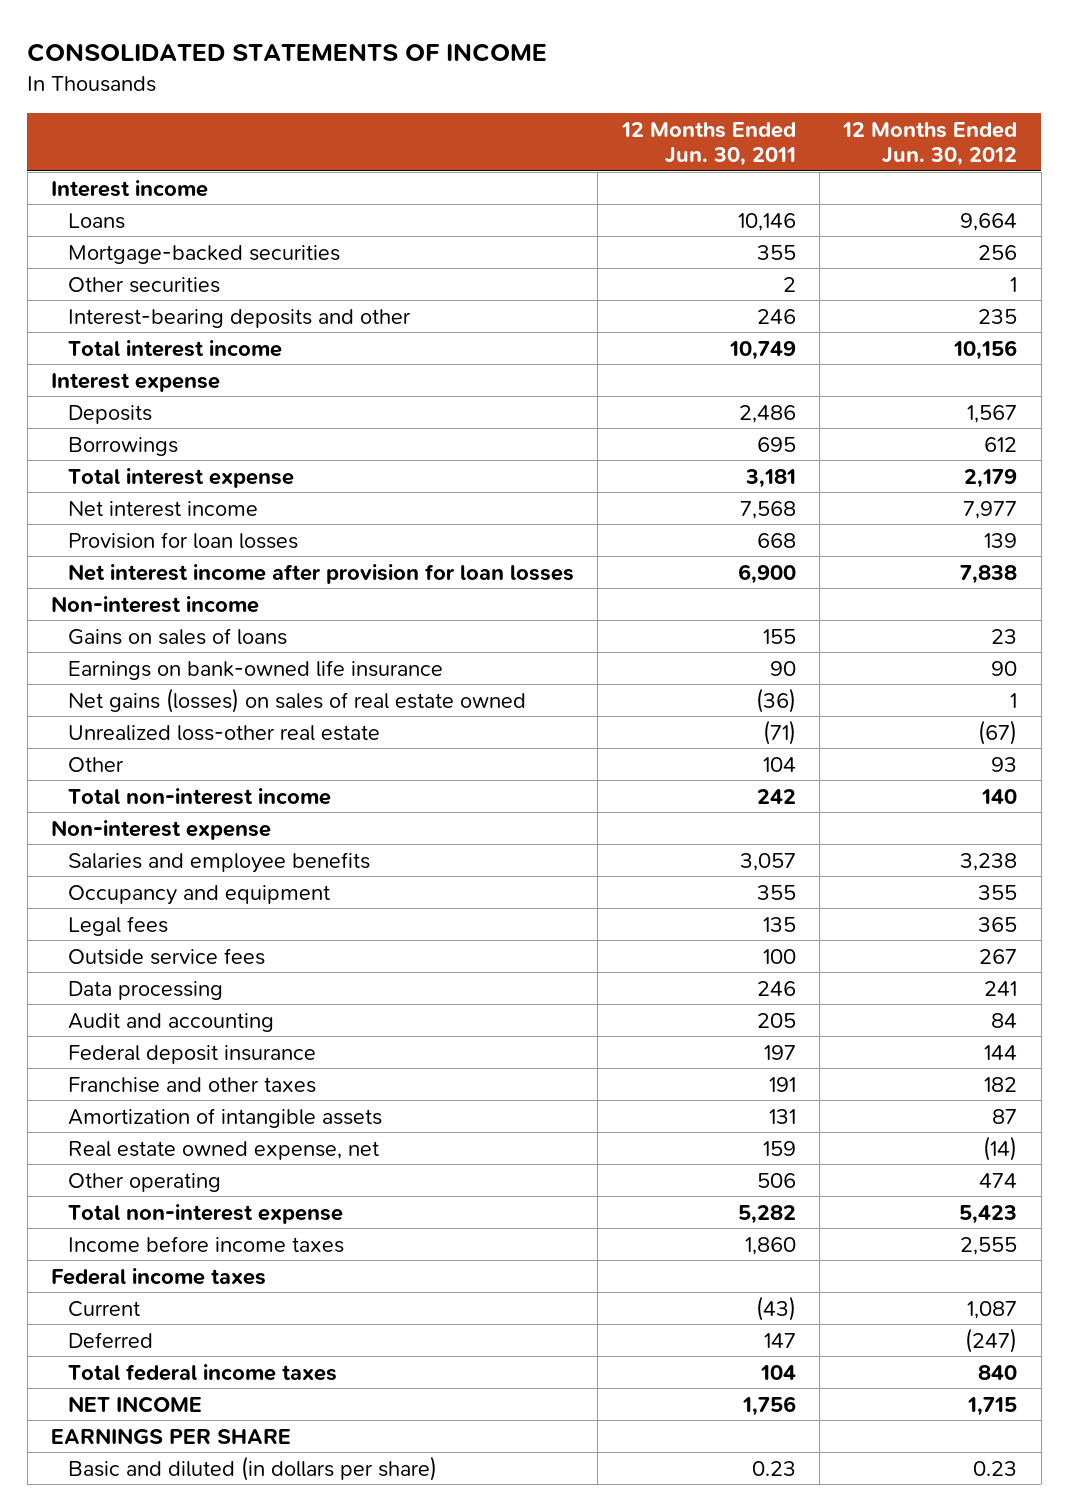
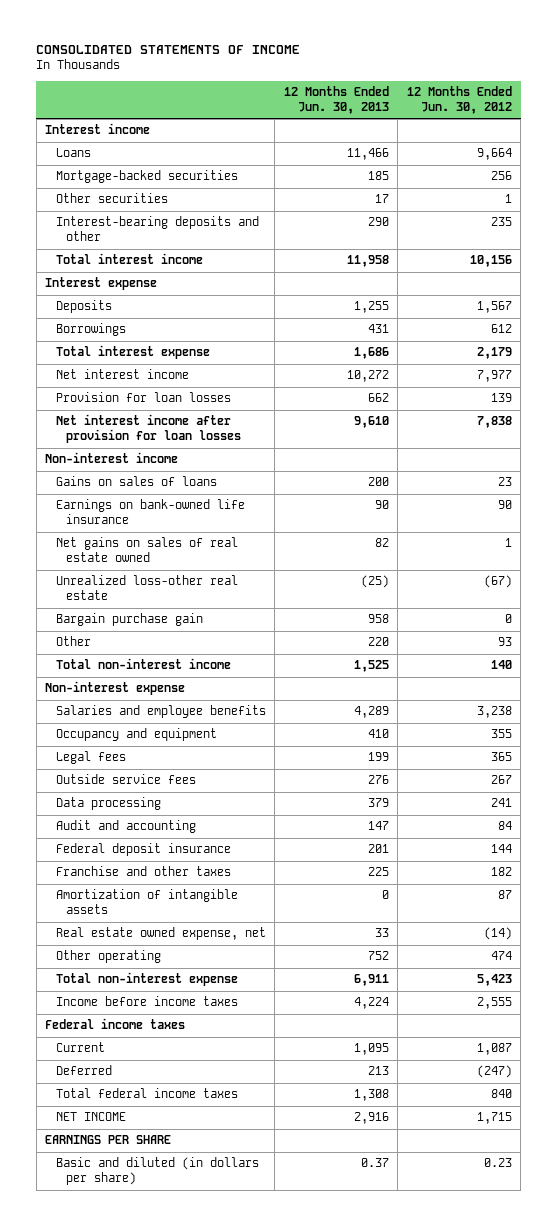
- | 12 Months Ended Jun. 30, 2011 | 12 Months Ended Jun. 30, 2012
+ | 12 Months Ended Jun. 30, 2013 | 12 Months Ended Jun. 30, 2012
- Net gains (losses) on sales of real estate owned | (36) | 1
+ Net gains on sales of real estate owned | 82 | 1
+ Bargain purchase gain | 958 | 0

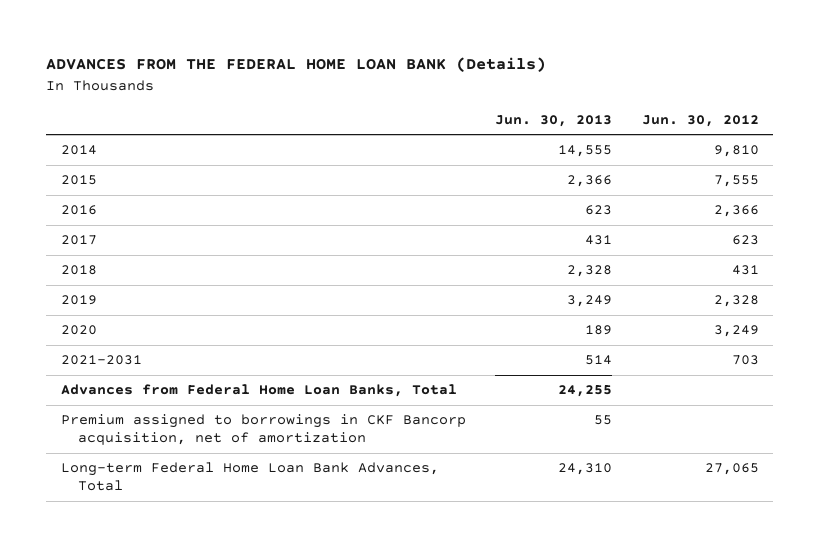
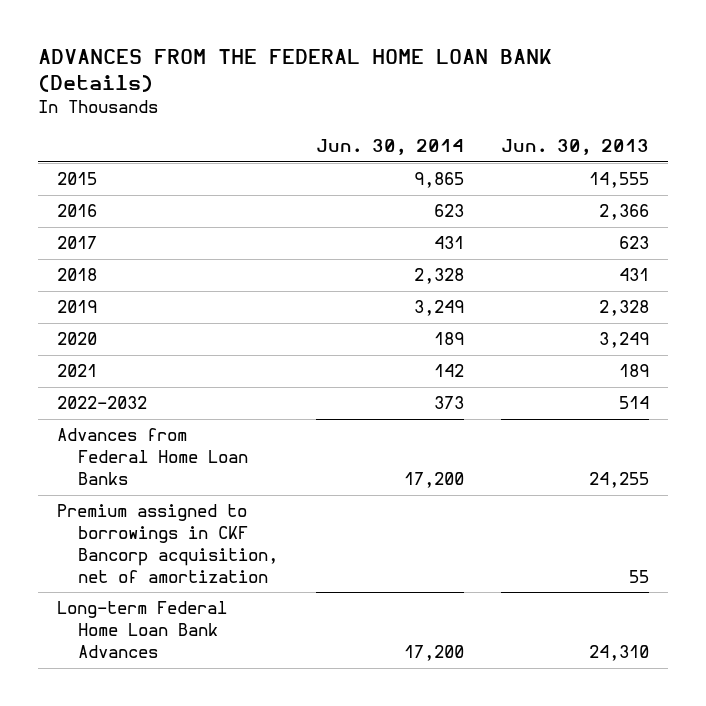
- | Jun. 30, 2013 | Jun. 30, 2012
+ | Jun. 30, 2014 | Jun. 30, 2013
- 2014 | 14,555 | 9,810
- 2015 | 2,366 | 7,555
- 2016 | 623 | 2,366
- 2017 | 431 | 623
- 2018 | 2,328 | 431
- 2019 | 3,249 | 2,328
- 2020 | 189 | 3,249
- 2021-2031 | 514 | 703
- Advances from Federal Home Loan Banks, Total | 24,255 |
+ 2015 | 9,865 | 14,555
+ 2016 | 623 | 2,366
+ 2017 | 431 | 623
+ 2018 | 2,328 | 431
+ 2019 | 3,249 | 2,328
+ 2020 | 189 | 3,249
+ 2021 | 142 | 189
+ 2022-2032 | 373 | 514
+ Advances from Federal Home Loan Banks | 17,200 | 24,255
- Long-term Federal Home Loan Bank Advances, Total | 24,310 | 27,065
+ Long-term Federal Home Loan Bank Advances | 17,200 | 24,310

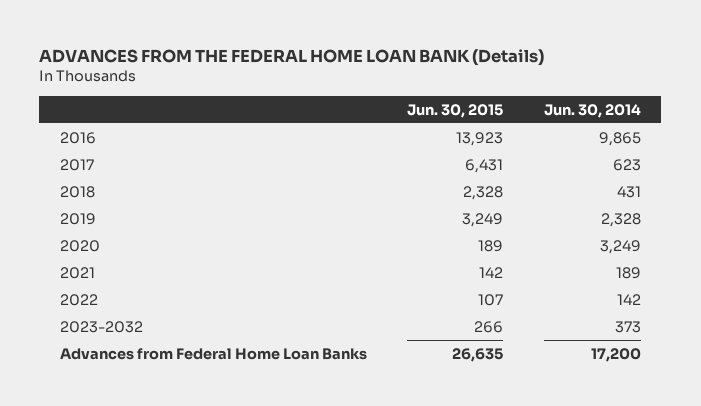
- | Jun. 30, 2014 | Jun. 30, 2013
+ | Jun. 30, 2015 | Jun. 30, 2014
- 2015 | 9,865 | 14,555
- 2016 | 623 | 2,366
- 2017 | 431 | 623
- 2018 | 2,328 | 431
- 2019 | 3,249 | 2,328
- 2020 | 189 | 3,249
- 2021 | 142 | 189
- 2022-2032 | 373 | 514
+ 2016 | 13,923 | 9,865
+ 2017 | 6,431 | 623
+ 2018 | 2,328 | 431
+ 2019 | 3,249 | 2,328
+ 2020 | 189 | 3,249
+ 2021 | 142 | 189
+ 2022 | 107 | 142
+ 2023-2032 | 266 | 373
- Premium assigned to borrowings in CKF Bancorp acquisition, net of amortization | | 55
- Long-term Federal Home Loan Bank Advances | 17,200 | 24,310

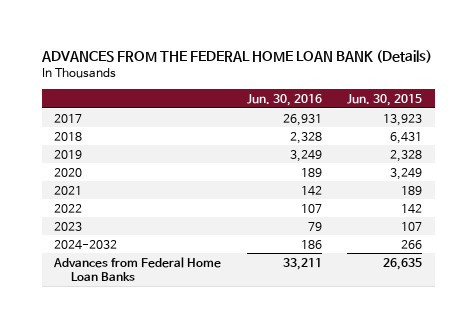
- | Jun. 30, 2015 | Jun. 30, 2014
+ | Jun. 30, 2016 | Jun. 30, 2015
- 2016 | 13,923 | 9,865
- 2017 | 6,431 | 623
- 2018 | 2,328 | 431
- 2019 | 3,249 | 2,328
- 2020 | 189 | 3,249
- 2021 | 142 | 189
- 2022 | 107 | 142
- 2023-2032 | 266 | 373
+ 2017 | 26,931 | 13,923
+ 2018 | 2,328 | 6,431
+ 2019 | 3,249 | 2,328
+ 2020 | 189 | 3,249
+ 2021 | 142 | 189
+ 2022 | 107 | 142
+ 2023 | 79 | 107
+ 2024-2032 | 186 | 266

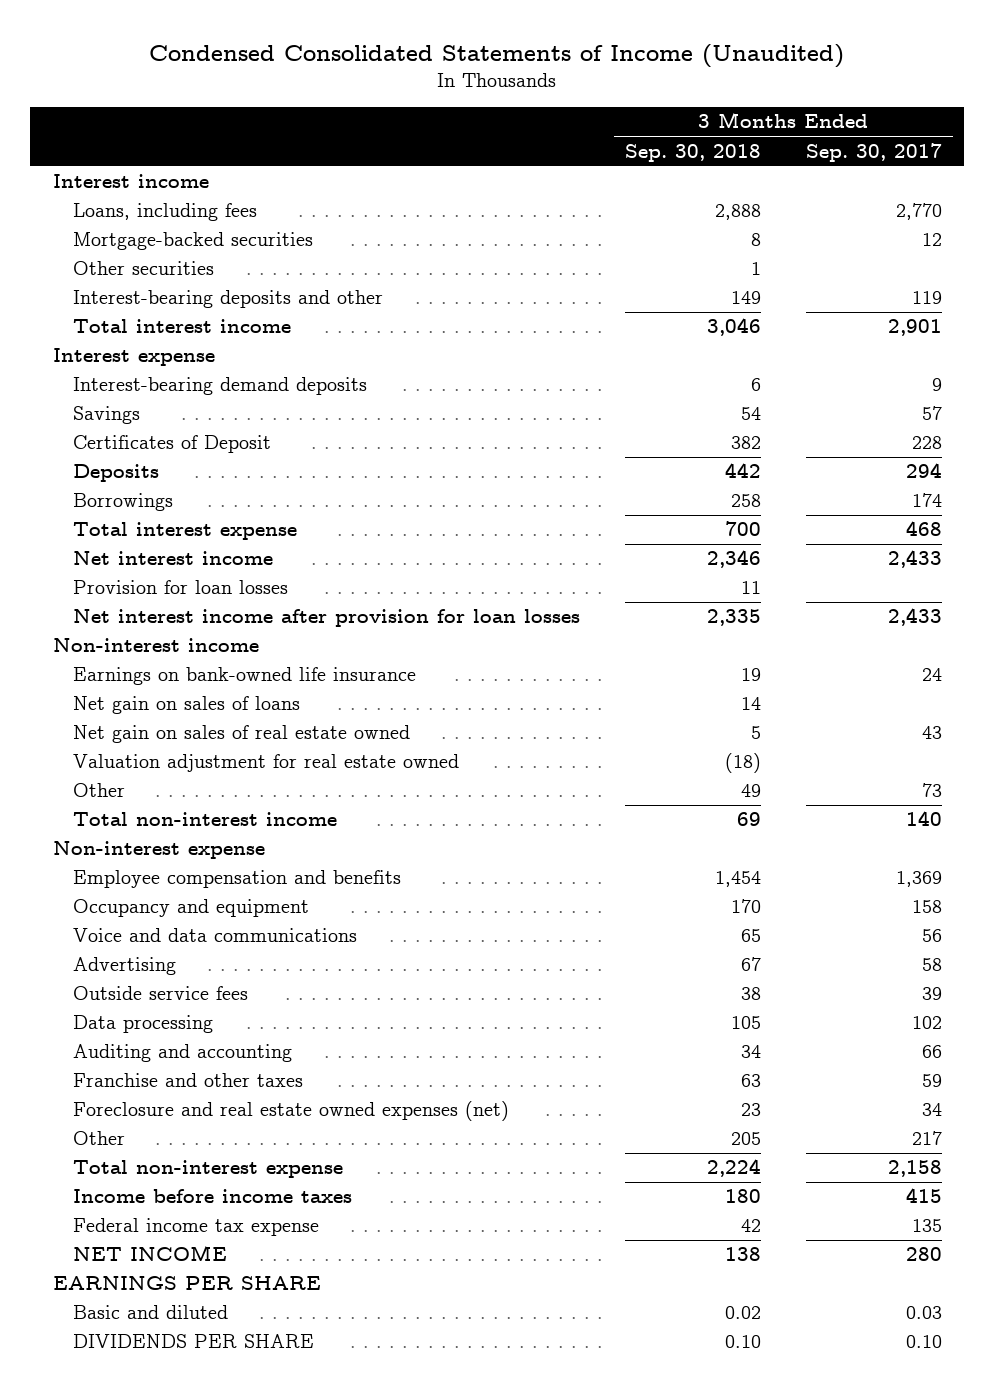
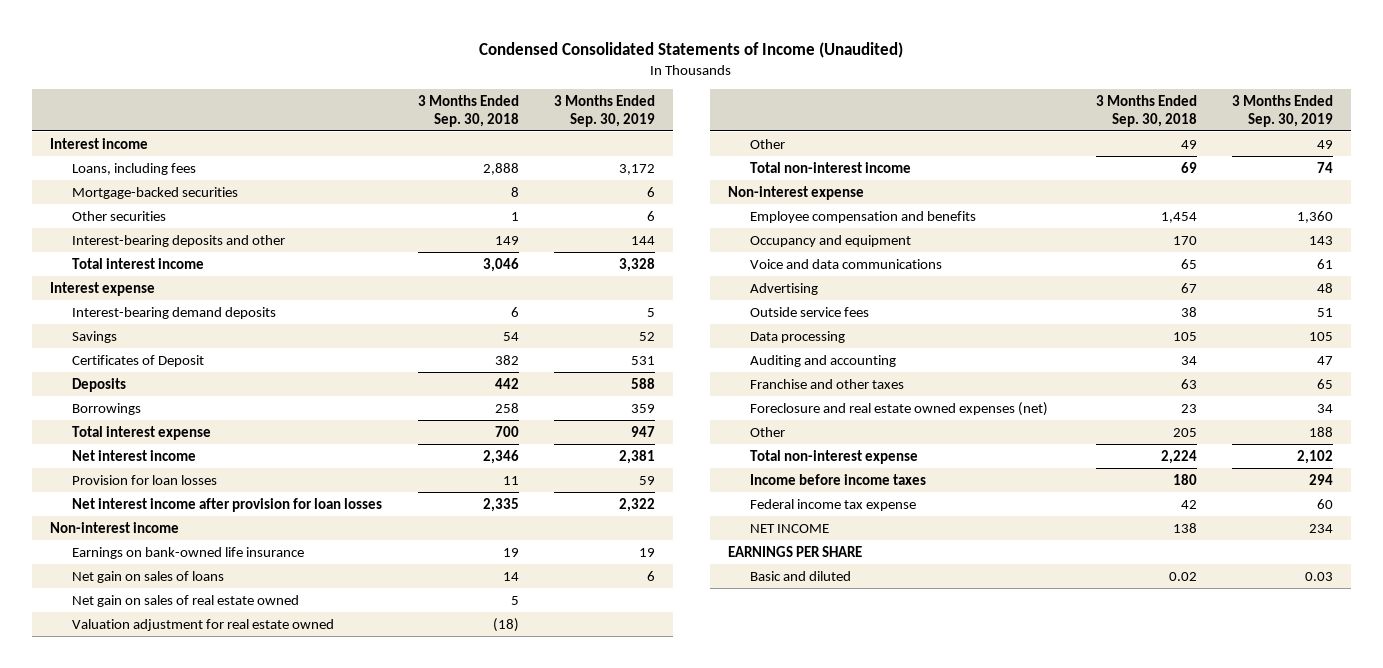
- | 3 Months Ended Sep. 30, 2018 | 3 Months Ended Sep. 30, 2017
+ | 3 Months Ended Sep. 30, 2018 | 3 Months Ended Sep. 30, 2019
- DIVIDENDS PER SHARE | 0.10 | 0.10

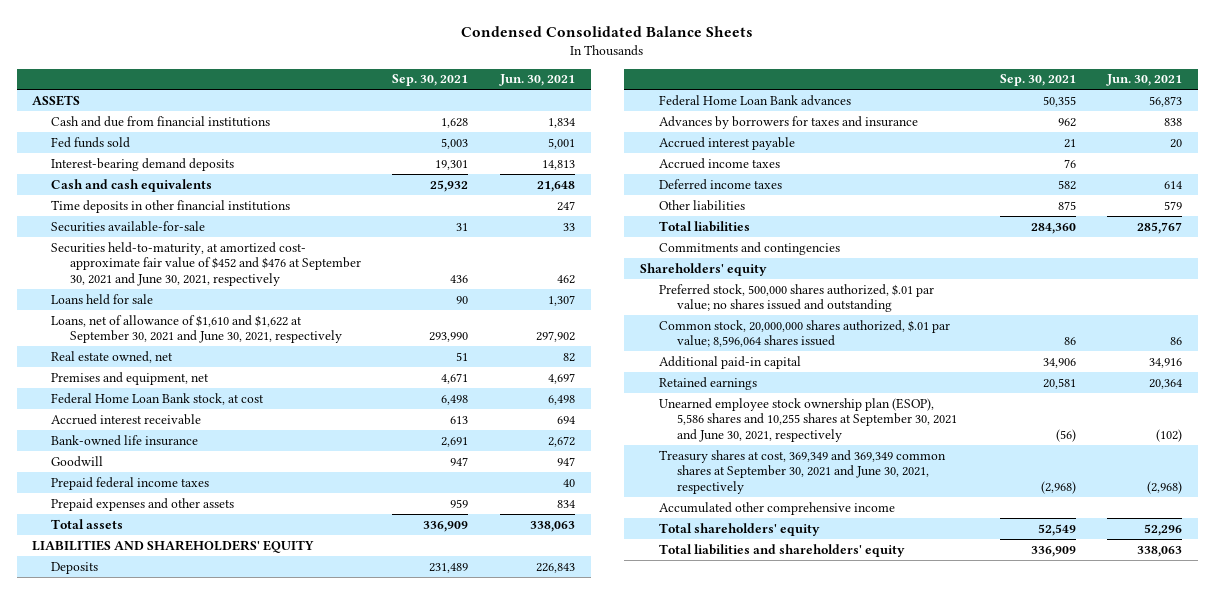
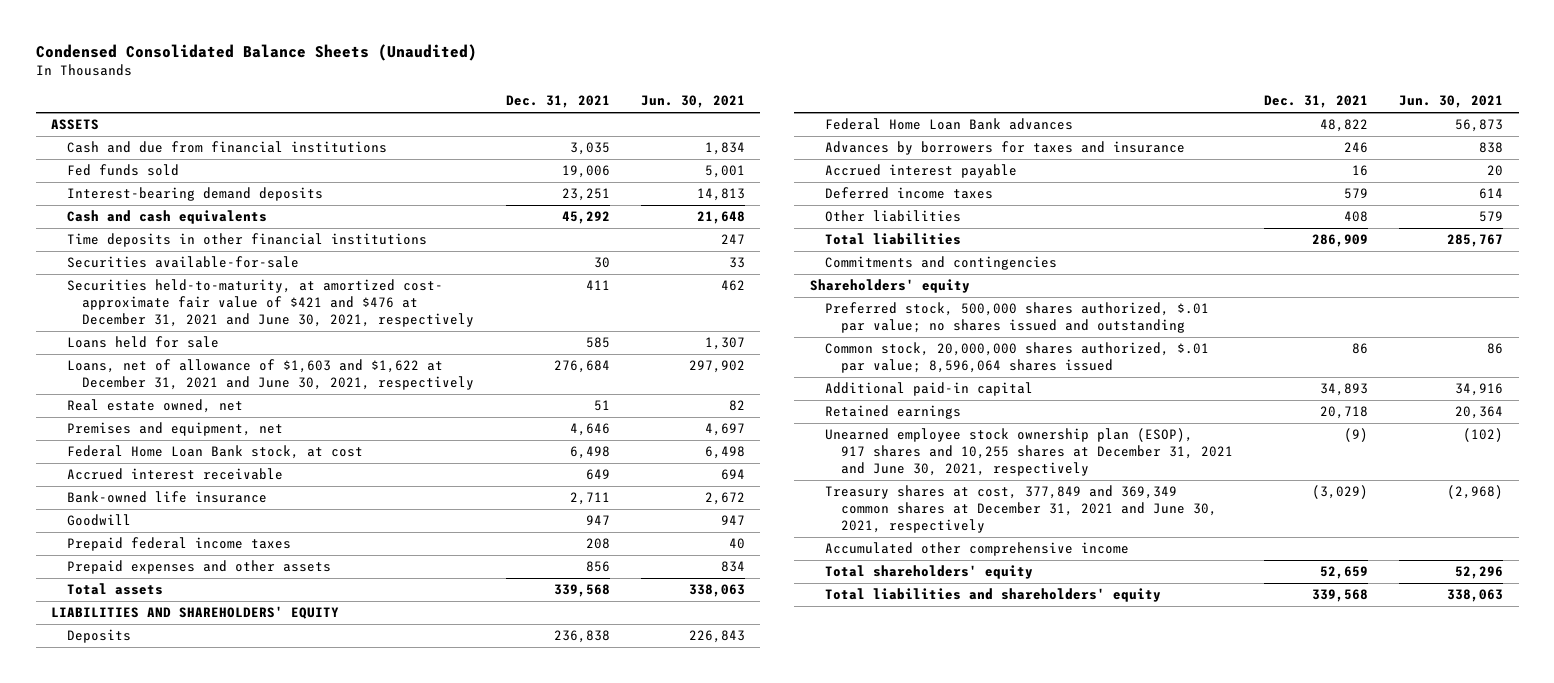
- Condensed Consolidated Balance Sheets
+ Condensed Consolidated Balance Sheets (Unaudited)
- | Sep. 30, 2021 | Jun. 30, 2021
+ | Dec. 31, 2021 | Jun. 30, 2021
- Securities held-to-maturity, at amortized cost- approximate fair value of $452 and $476 at September 30, 2021 and June 30, 2021, respectively | 436 | 462
+ Securities held-to-maturity, at amortized cost- approximate fair value of $421 and $476 at December 31, 2021 and June 30, 2021, respectively | 411 | 462
- Loans, net of allowance of $1,610 and $1,622 at September 30, 2021 and June 30, 2021, respectively | 293,990 | 297,902
+ Loans, net of allowance of $1,603 and $1,622 at December 31, 2021 and June 30, 2021, respectively | 276,684 | 297,902
- Accrued income taxes | 76 |
- Unearned employee stock ownership plan (ESOP), 5,586 shares and 10,255 shares at September 30, 2021 and June 30, 2021, respectively | (56) | (102)
- Treasury shares at cost, 369,349 and 369,349 common shares at September 30, 2021 and June 30, 2021, respectively | (2,968) | (2,968)
+ Unearned employee stock ownership plan (ESOP), 917 shares and 10,255 shares at December 31, 2021 and June 30, 2021, respectively | (9) | (102)
+ Treasury shares at cost, 377,849 and 369,349 common shares at December 31, 2021 and June 30, 2021, respectively | (3,029) | (2,968)

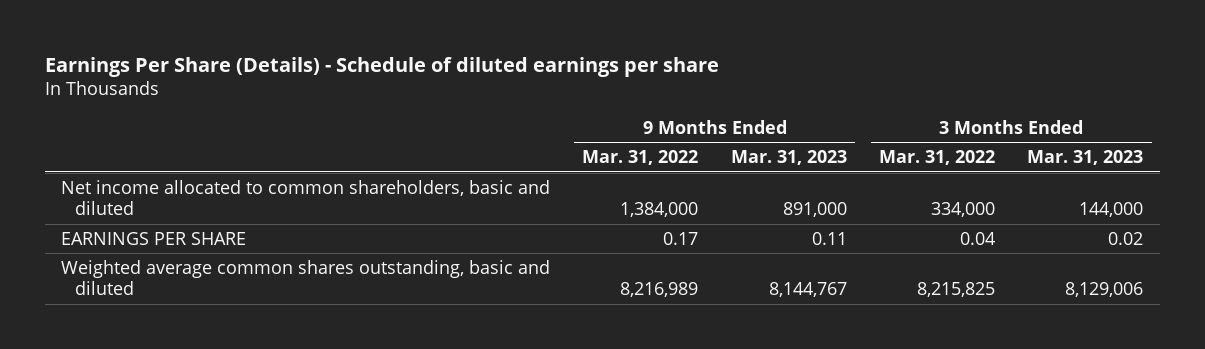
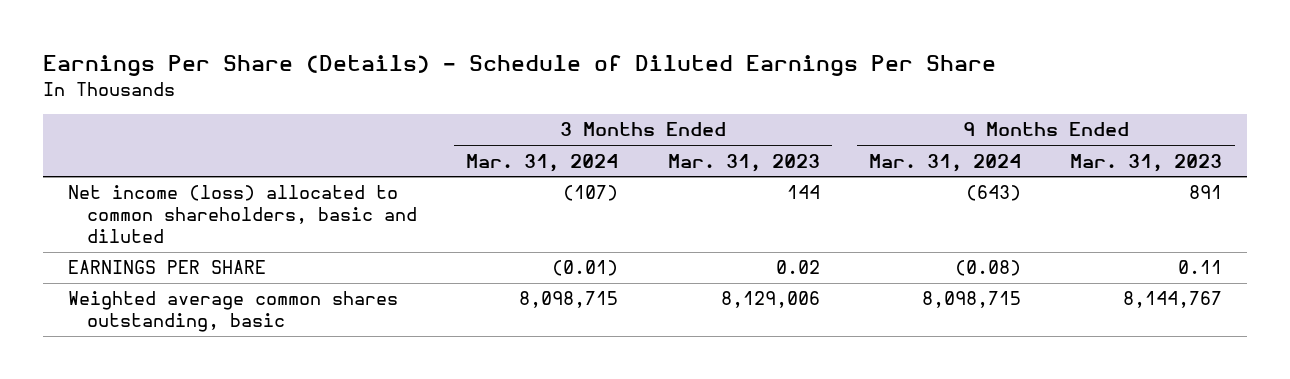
- Earnings Per Share (Details) - Schedule of diluted earnings per share
+ Earnings Per Share (Details) - Schedule of Diluted Earnings Per Share
- | 9 Months Ended Mar. 31, 2022 | 9 Months Ended Mar. 31, 2023 | 3 Months Ended Mar. 31, 2022 | 3 Months Ended Mar. 31, 2023
+ | 3 Months Ended Mar. 31, 2024 | 3 Months Ended Mar. 31, 2023 | 9 Months Ended Mar. 31, 2024 | 9 Months Ended Mar. 31, 2023
- Net income allocated to common shareholders, basic and diluted | 1,384,000 | 891,000 | 334,000 | 144,000
+ Net income (loss) allocated to common shareholders, basic and diluted | (107) | 144 | (643) | 891
- Weighted average common shares outstanding, basic and diluted | 8,216,989 | 8,144,767 | 8,215,825 | 8,129,006
+ Weighted average common shares outstanding, basic | 8,098,715 | 8,129,006 | 8,098,715 | 8,144,767

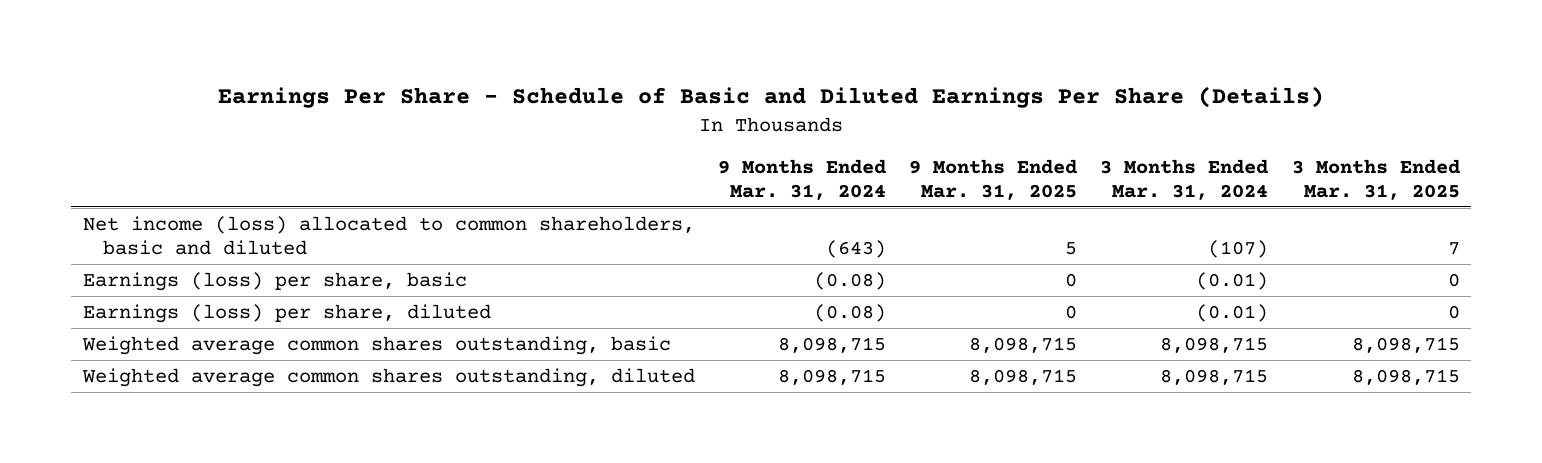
- Earnings Per Share (Details) - Schedule of Diluted Earnings Per Share
+ Earnings Per Share - Schedule of Basic and Diluted Earnings Per Share (Details)
- | 3 Months Ended Mar. 31, 2024 | 3 Months Ended Mar. 31, 2023 | 9 Months Ended Mar. 31, 2024 | 9 Months Ended Mar. 31, 2023
+ | 9 Months Ended Mar. 31, 2024 | 9 Months Ended Mar. 31, 2025 | 3 Months Ended Mar. 31, 2024 | 3 Months Ended Mar. 31, 2025
- EARNINGS PER SHARE | (0.01) | 0.02 | (0.08) | 0.11
+ Earnings (loss) per share, basic | (0.08) | 0 | (0.01) | 0
+ Earnings (loss) per share, diluted | (0.08) | 0 | (0.01) | 0
+ Weighted average common shares outstanding, diluted | 8,098,715 | 8,098,715 | 8,098,715 | 8,098,715

